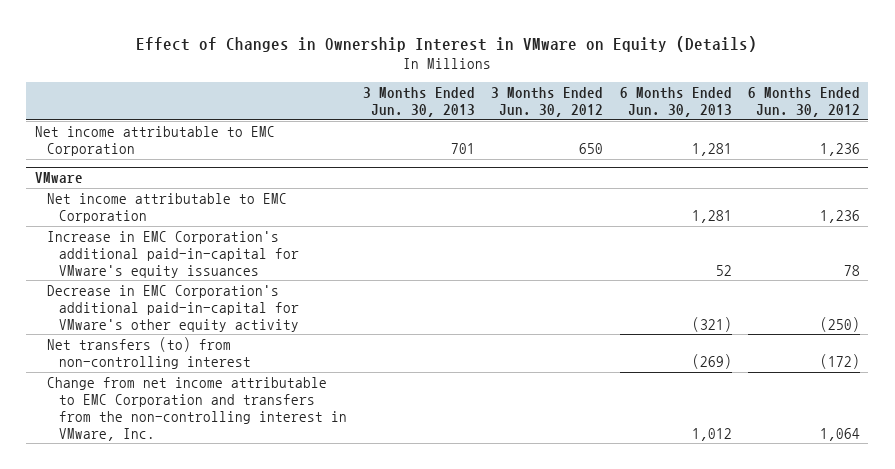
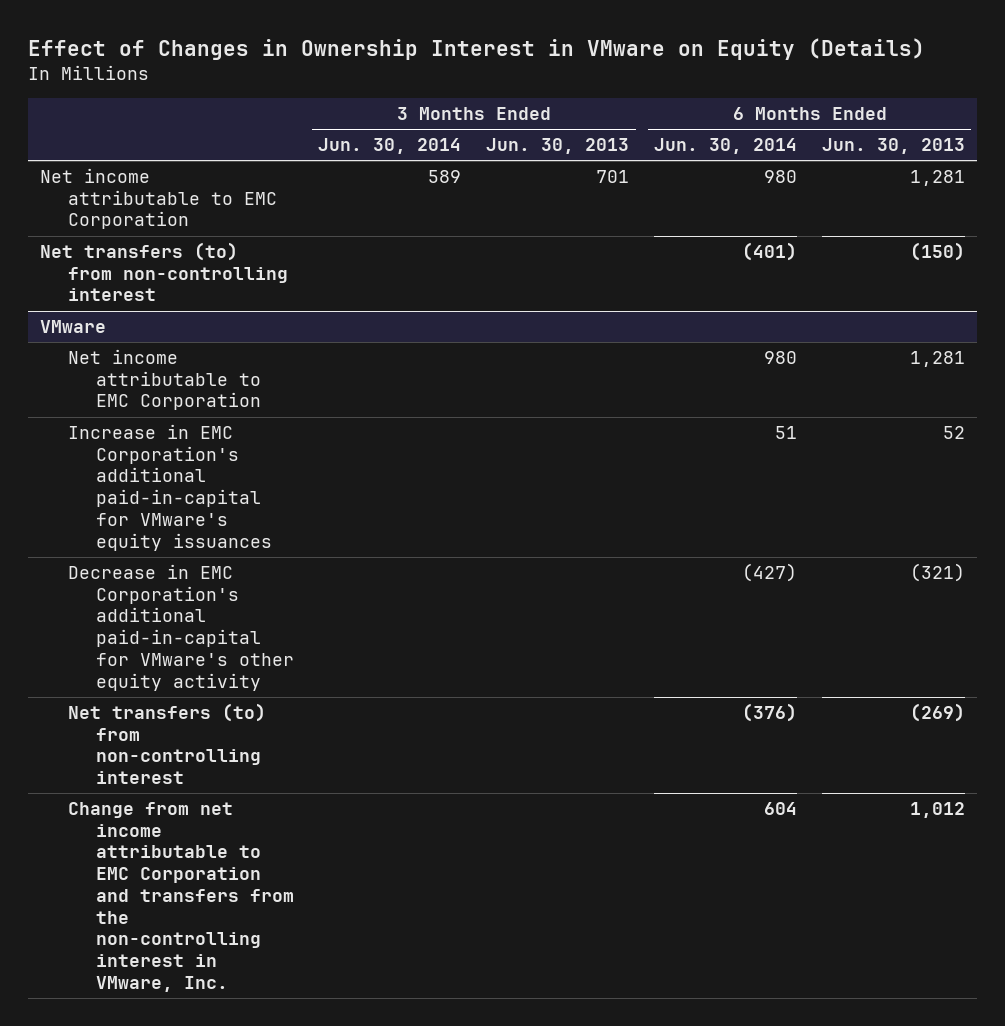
- | 3 Months Ended Jun. 30, 2013 | 3 Months Ended Jun. 30, 2012 | 6 Months Ended Jun. 30, 2013 | 6 Months Ended Jun. 30, 2012
+ | 3 Months Ended Jun. 30, 2014 | 3 Months Ended Jun. 30, 2013 | 6 Months Ended Jun. 30, 2014 | 6 Months Ended Jun. 30, 2013
+ Net transfers (to) from non-controlling interest | | | (401) | (150)

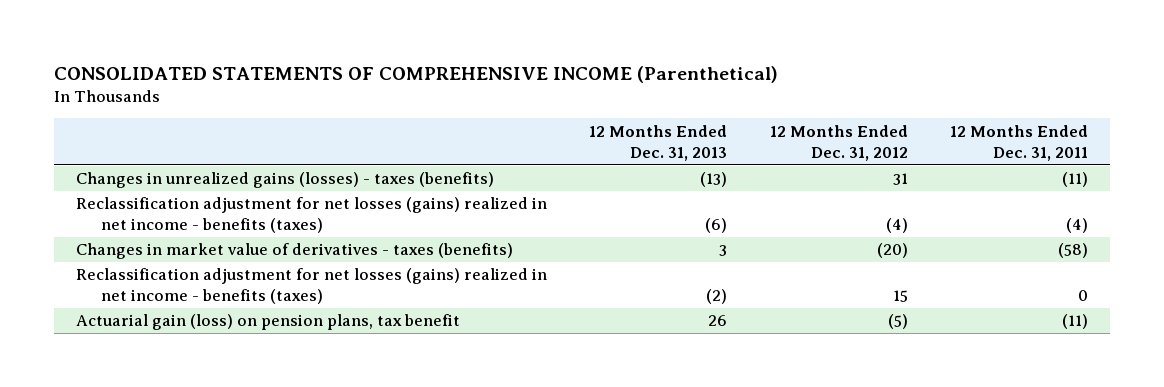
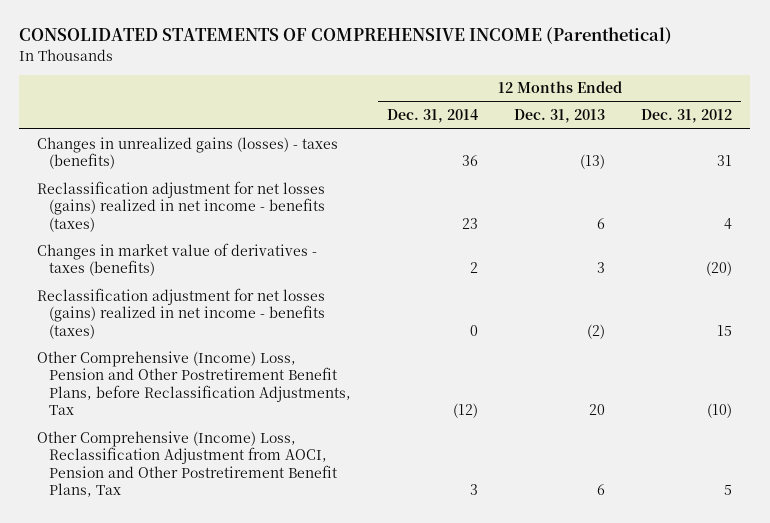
- | 12 Months Ended Dec. 31, 2013 | 12 Months Ended Dec. 31, 2012 | 12 Months Ended Dec. 31, 2011
+ | 12 Months Ended Dec. 31, 2014 | 12 Months Ended Dec. 31, 2013 | 12 Months Ended Dec. 31, 2012
- Reclassification adjustment for net losses (gains) realized in net income - benefits (taxes) | (6) | (4) | (4)
+ Reclassification adjustment for net losses (gains) realized in net income - benefits (taxes) | 23 | 6 | 4
- Actuarial gain (loss) on pension plans, tax benefit | 26 | (5) | (11)
+ Other Comprehensive (Income) Loss, Pension and Other Postretirement Benefit Plans, before Reclassification Adjustments, Tax | (12) | 20 | (10)
+ Other Comprehensive (Income) Loss, Reclassification Adjustment from AOCI, Pension and Other Postretirement Benefit Plans, Tax | 3 | 6 | 5

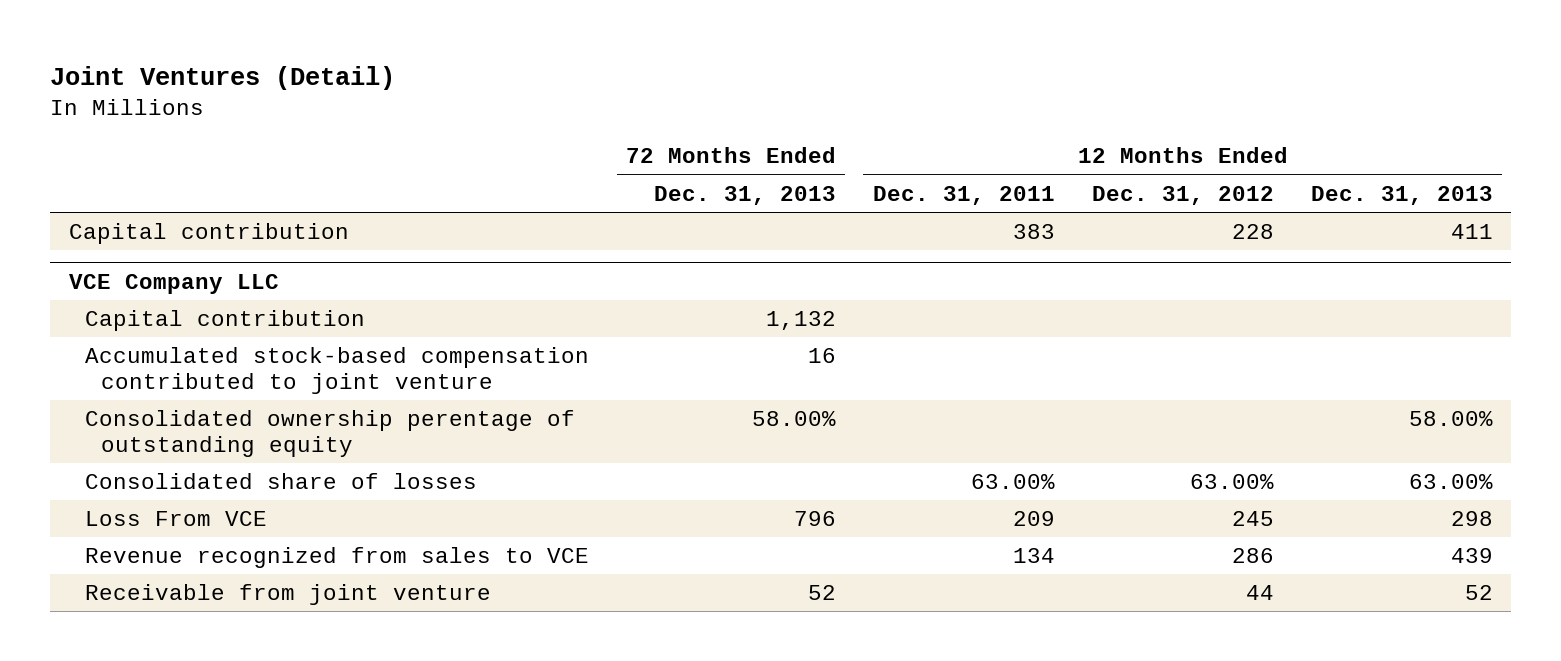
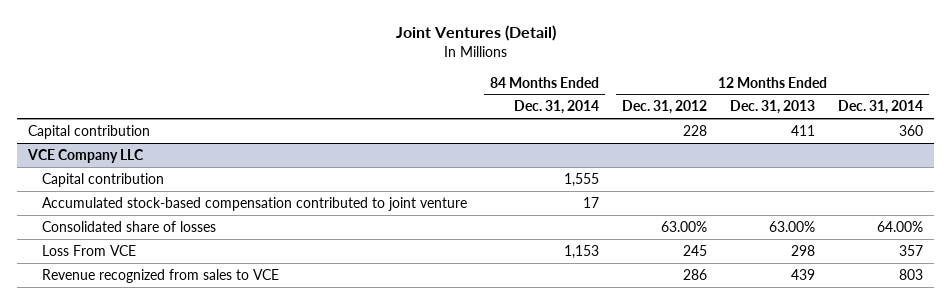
- | 72 Months Ended Dec. 31, 2013 | 12 Months Ended Dec. 31, 2011 | 12 Months Ended Dec. 31, 2012 | 12 Months Ended Dec. 31, 2013
+ | 84 Months Ended Dec. 31, 2014 | 12 Months Ended Dec. 31, 2012 | 12 Months Ended Dec. 31, 2013 | 12 Months Ended Dec. 31, 2014
@ VCE Company LLC
- Consolidated ownership perentage of outstanding equity | 58.00% | | | 58.00%
- Receivable from joint venture | 52 | | 44 | 52

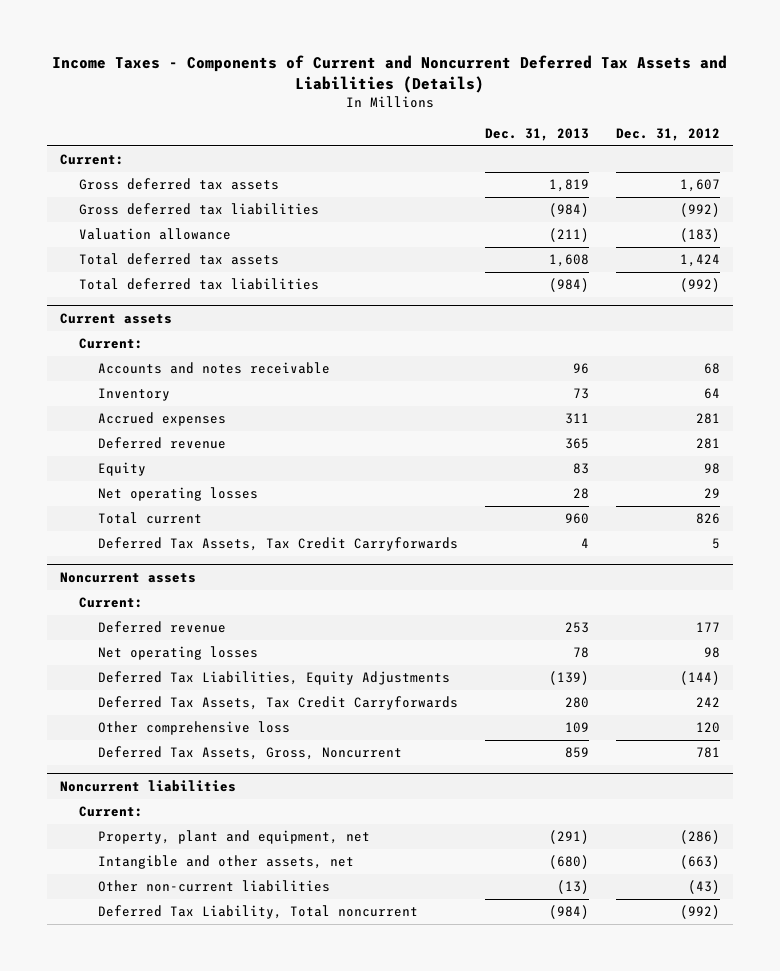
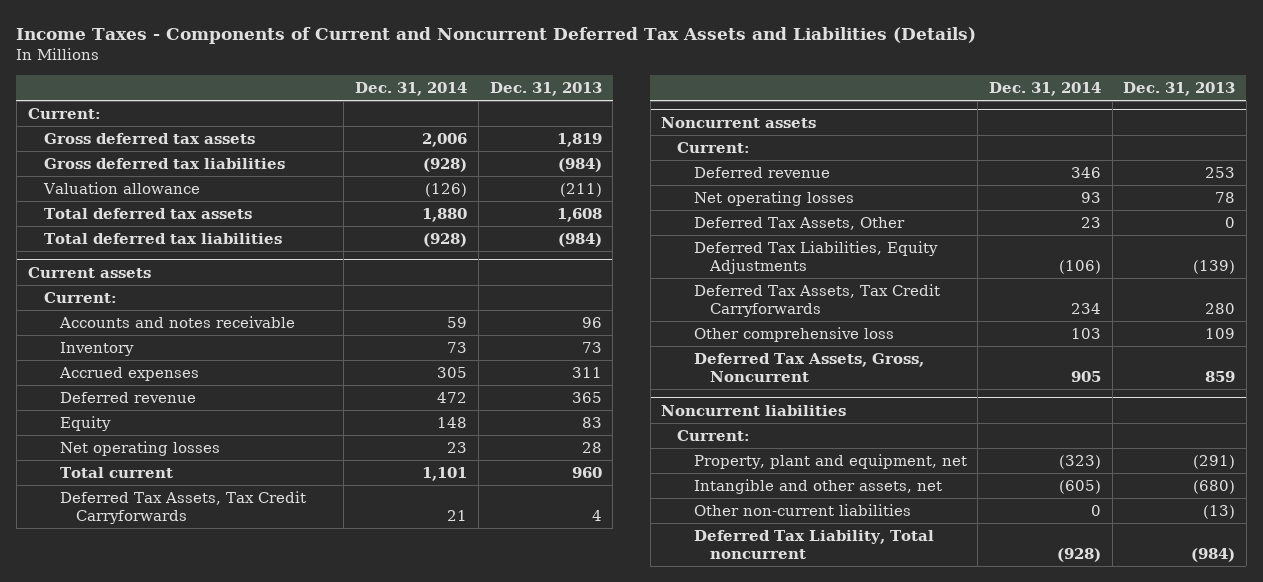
- | Dec. 31, 2013 | Dec. 31, 2012
+ | Dec. 31, 2014 | Dec. 31, 2013
@ Noncurrent assets
+ Deferred Tax Assets, Other | 23 | 0

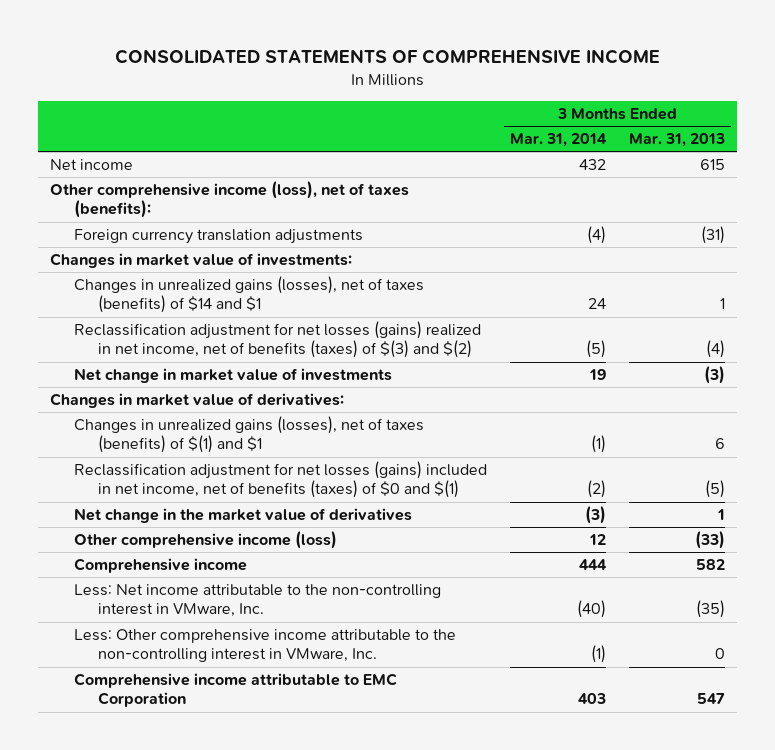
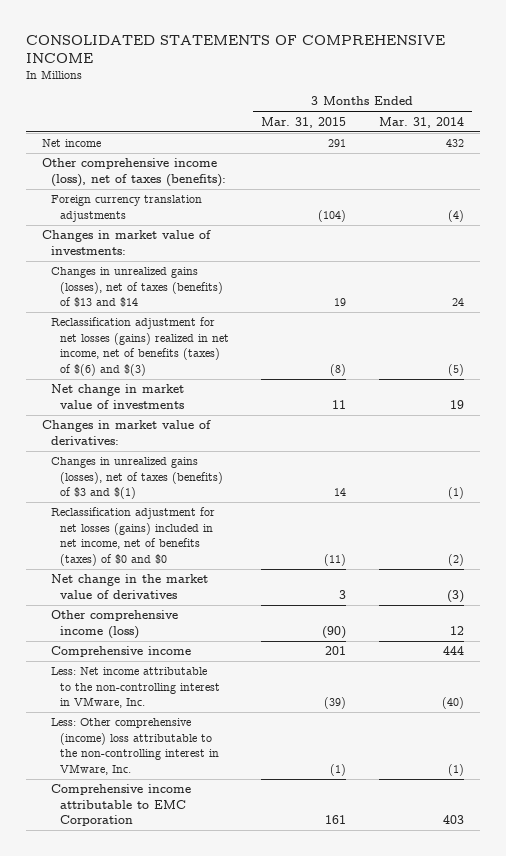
- | 3 Months Ended Mar. 31, 2014 | 3 Months Ended Mar. 31, 2013
+ | 3 Months Ended Mar. 31, 2015 | 3 Months Ended Mar. 31, 2014
- Changes in unrealized gains (losses), net of taxes (benefits) of $14 and $1 | 24 | 1
- Reclassification adjustment for net losses (gains) realized in net income, net of benefits (taxes) of $(3) and $(2) | (5) | (4)
+ Changes in unrealized gains (losses), net of taxes (benefits) of $13 and $14 | 19 | 24
+ Reclassification adjustment for net losses (gains) realized in net income, net of benefits (taxes) of $(6) and $(3) | (8) | (5)
- Changes in unrealized gains (losses), net of taxes (benefits) of $(1) and $1 | (1) | 6
- Reclassification adjustment for net losses (gains) included in net income, net of benefits (taxes) of $0 and $(1) | (2) | (5)
+ Changes in unrealized gains (losses), net of taxes (benefits) of $3 and $(1) | 14 | (1)
+ Reclassification adjustment for net losses (gains) included in net income, net of benefits (taxes) of $0 and $0 | (11) | (2)
- Less: Other comprehensive income attributable to the non-controlling interest in VMware, Inc. | (1) | 0
+ Less: Other comprehensive (income) loss attributable to the non-controlling interest in VMware, Inc. | (1) | (1)

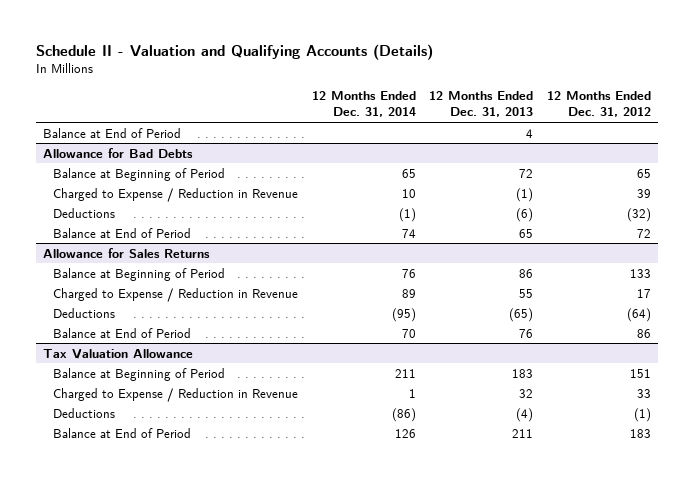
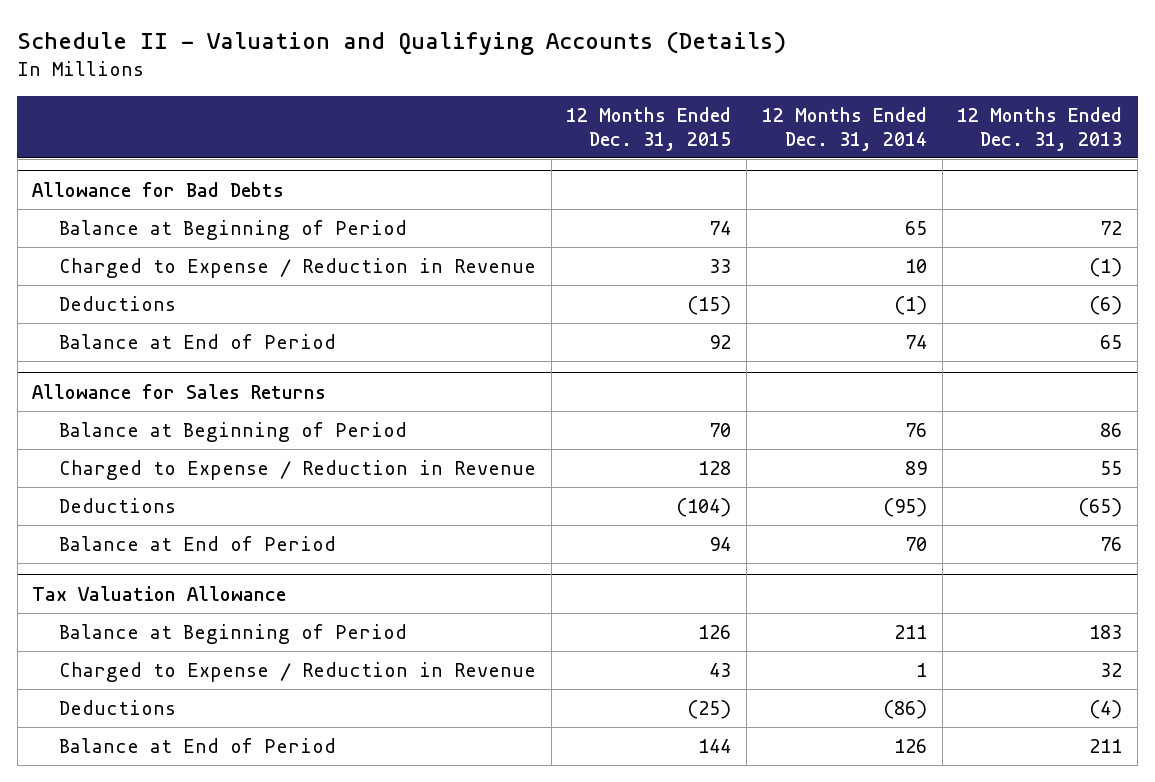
- | 12 Months Ended Dec. 31, 2014 | 12 Months Ended Dec. 31, 2013 | 12 Months Ended Dec. 31, 2012
+ | 12 Months Ended Dec. 31, 2015 | 12 Months Ended Dec. 31, 2014 | 12 Months Ended Dec. 31, 2013
- Balance at End of Period | | 4 |

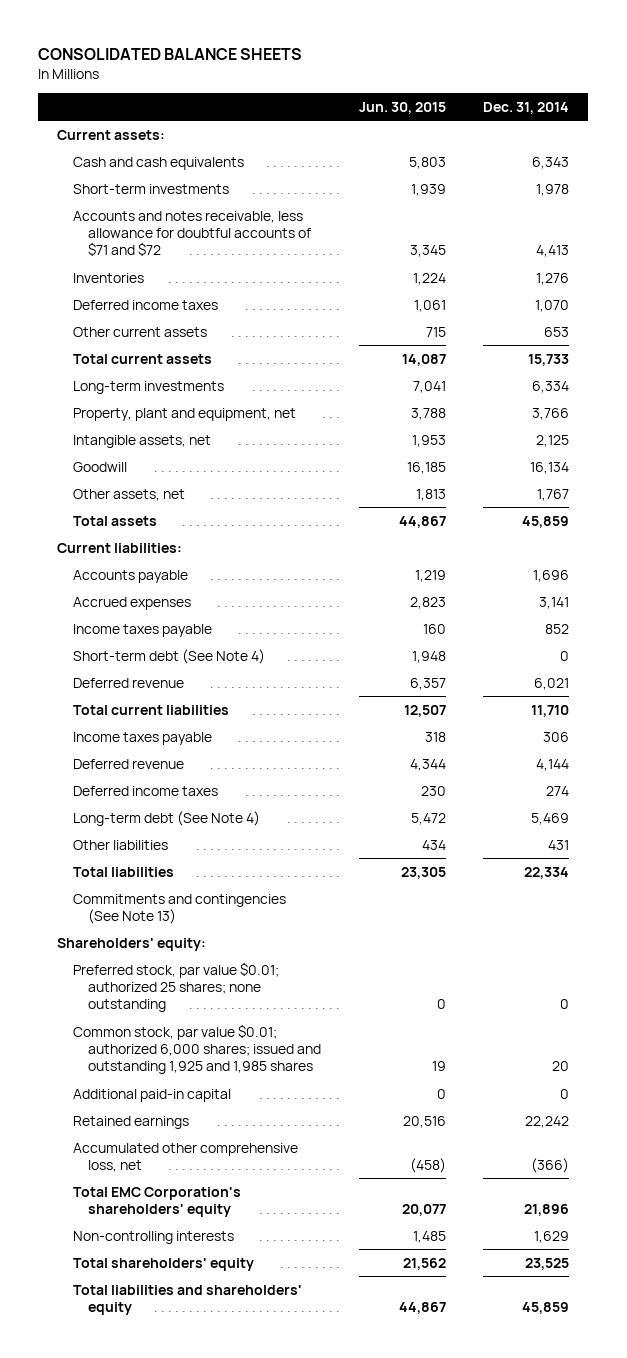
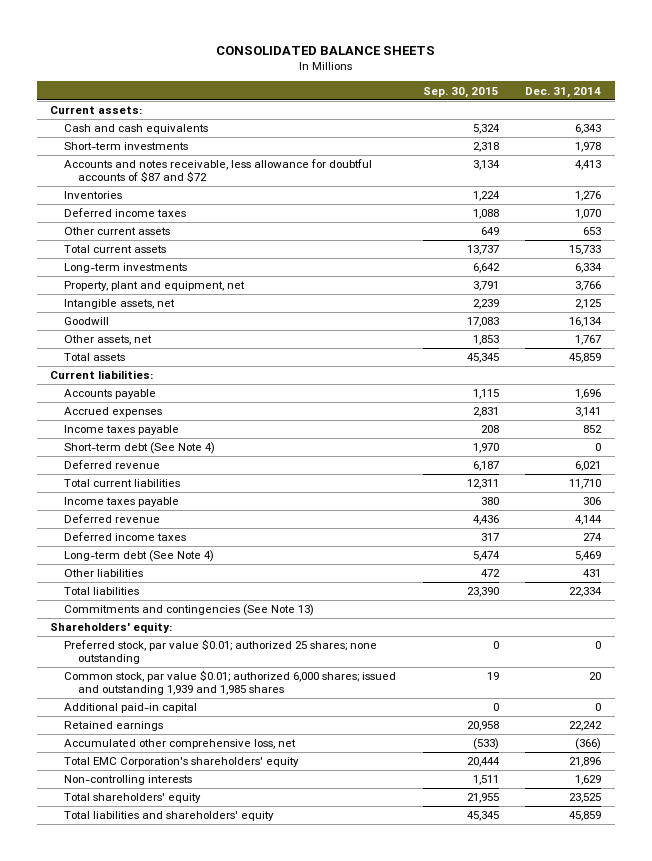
- | Jun. 30, 2015 | Dec. 31, 2014
+ | Sep. 30, 2015 | Dec. 31, 2014
- Accounts and notes receivable, less allowance for doubtful accounts of $71 and $72 | 3,345 | 4,413
+ Accounts and notes receivable, less allowance for doubtful accounts of $87 and $72 | 3,134 | 4,413
- Common stock, par value $0.01; authorized 6,000 shares; issued and outstanding 1,925 and 1,985 shares | 19 | 20
+ Common stock, par value $0.01; authorized 6,000 shares; issued and outstanding 1,939 and 1,985 shares | 19 | 20

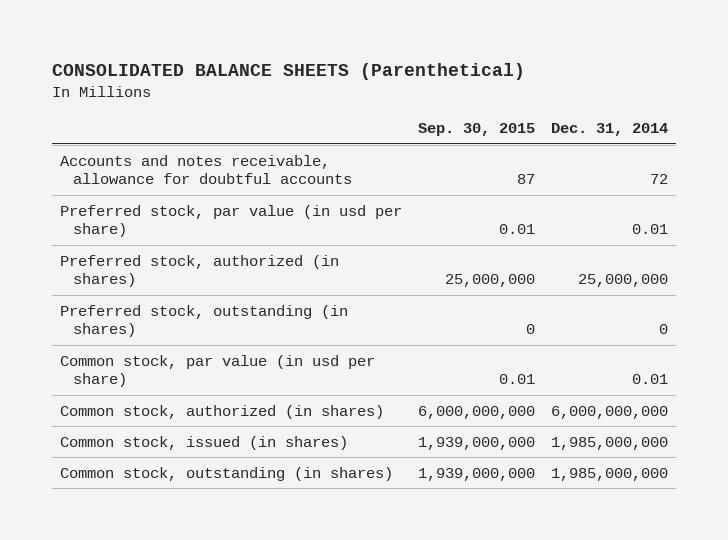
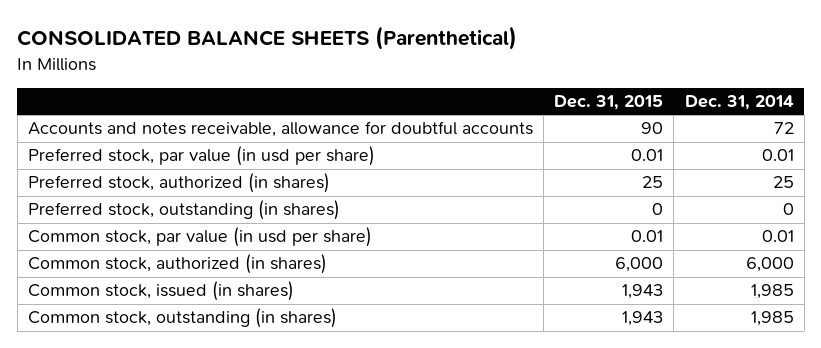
- | Sep. 30, 2015 | Dec. 31, 2014
+ | Dec. 31, 2015 | Dec. 31, 2014
- Preferred stock, authorized (in shares) | 25,000,000 | 25,000,000
+ Preferred stock, authorized (in shares) | 25 | 25
- Common stock, authorized (in shares) | 6,000,000,000 | 6,000,000,000
- Common stock, issued (in shares) | 1,939,000,000 | 1,985,000,000
- Common stock, outstanding (in shares) | 1,939,000,000 | 1,985,000,000
+ Common stock, authorized (in shares) | 6,000 | 6,000
+ Common stock, issued (in shares) | 1,943 | 1,985
+ Common stock, outstanding (in shares) | 1,943 | 1,985

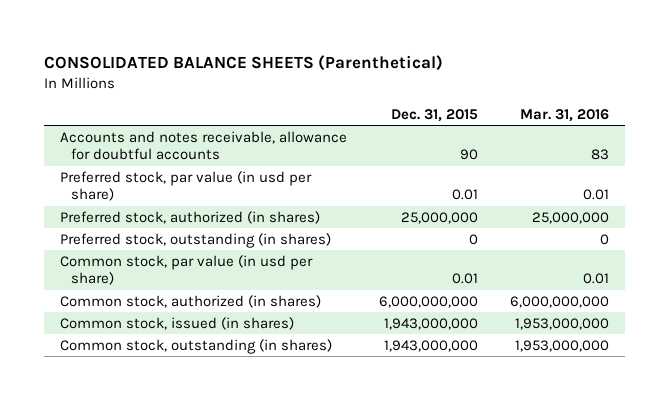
- | Dec. 31, 2015 | Dec. 31, 2014
+ | Dec. 31, 2015 | Mar. 31, 2016
- Preferred stock, authorized (in shares) | 25 | 25
+ Preferred stock, authorized (in shares) | 25,000,000 | 25,000,000
- Common stock, authorized (in shares) | 6,000 | 6,000
- Common stock, issued (in shares) | 1,943 | 1,985
- Common stock, outstanding (in shares) | 1,943 | 1,985
+ Common stock, authorized (in shares) | 6,000,000,000 | 6,000,000,000
+ Common stock, issued (in shares) | 1,943,000,000 | 1,953,000,000
+ Common stock, outstanding (in shares) | 1,943,000,000 | 1,953,000,000

